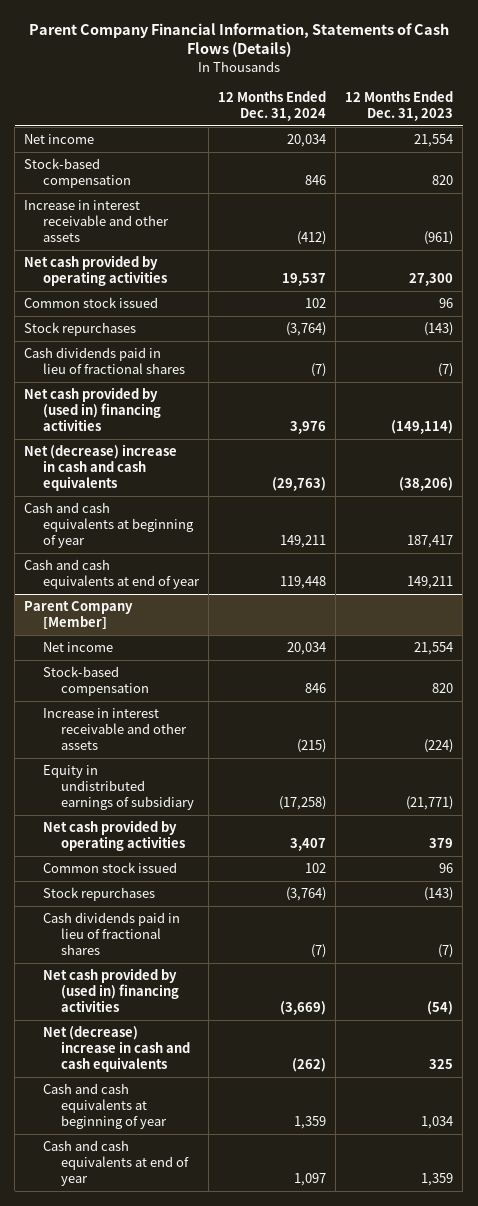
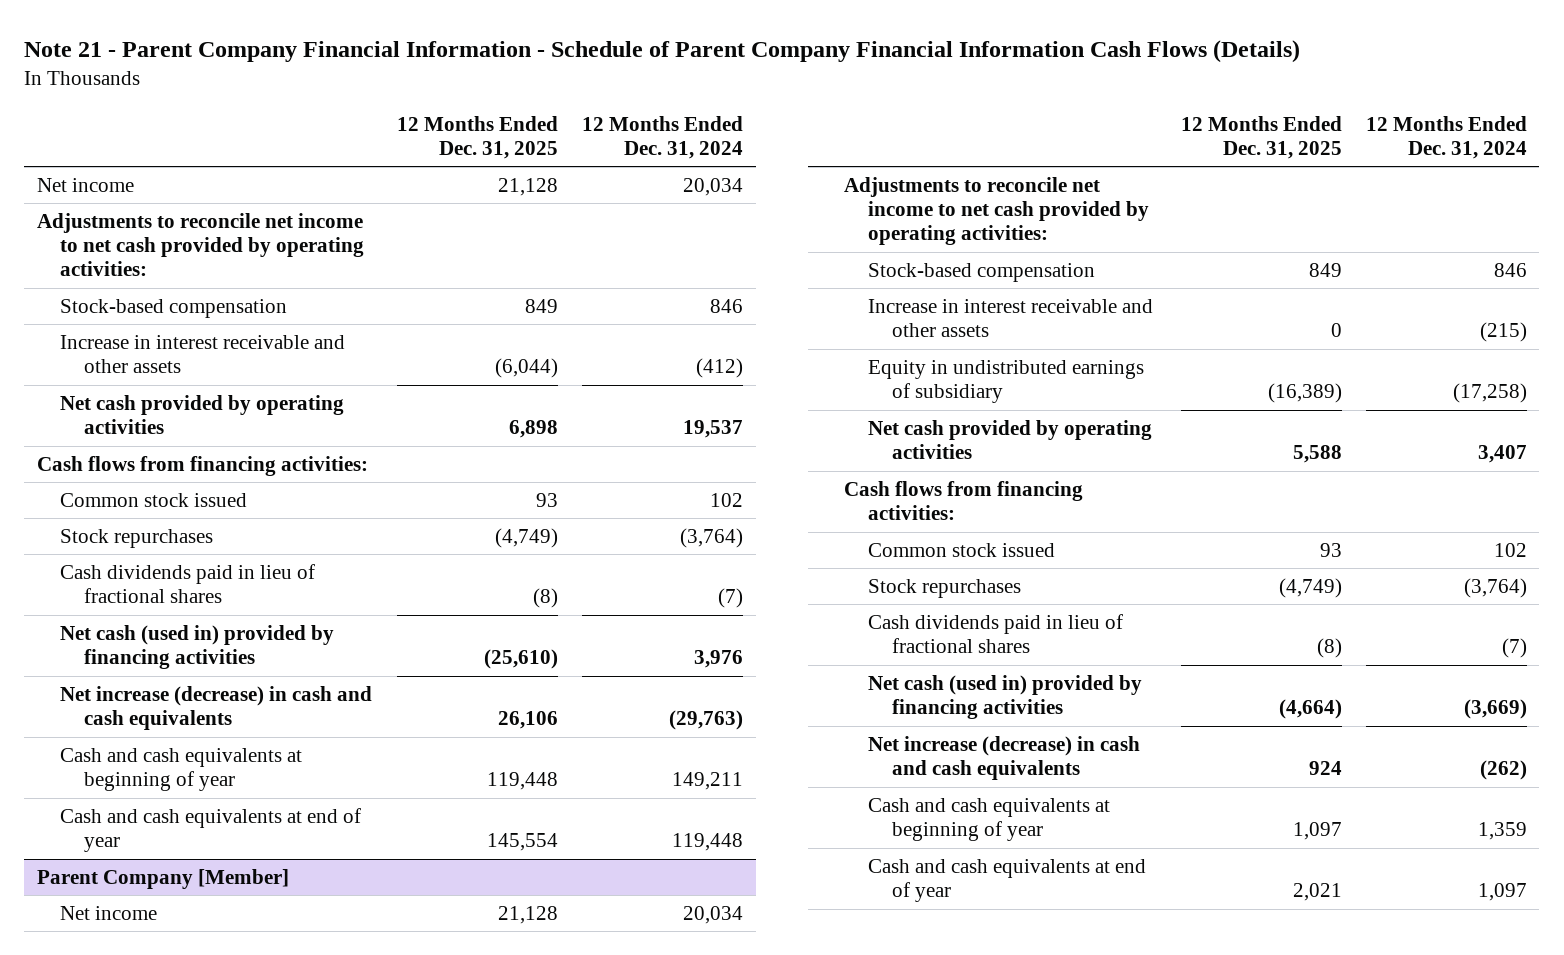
- Parent Company Financial Information, Statements of Cash Flows (Details)
+ Note 21 - Parent Company Financial Information - Schedule of Parent Company Financial Information Cash Flows (Details)
- | 12 Months Ended Dec. 31, 2024 | 12 Months Ended Dec. 31, 2023
+ | 12 Months Ended Dec. 31, 2025 | 12 Months Ended Dec. 31, 2024
+ Adjustments to reconcile net income to net cash provided by operating activities:
+ Cash flows from financing activities:
- Net cash provided by (used in) financing activities | 3,976 | (149,114)
- Net (decrease) increase in cash and cash equivalents | (29,763) | (38,206)
+ Net cash (used in) provided by financing activities | (25,610) | 3,976
+ Net increase (decrease) in cash and cash equivalents | 26,106 | (29,763)
@ Parent Company [Member]
+ Adjustments to reconcile net income to net cash provided by operating activities:
+ Cash flows from financing activities:
- Net cash provided by (used in) financing activities | (3,669) | (54)
- Net (decrease) increase in cash and cash equivalents | (262) | 325
+ Net cash (used in) provided by financing activities | (4,664) | (3,669)
+ Net increase (decrease) in cash and cash equivalents | 924 | (262)

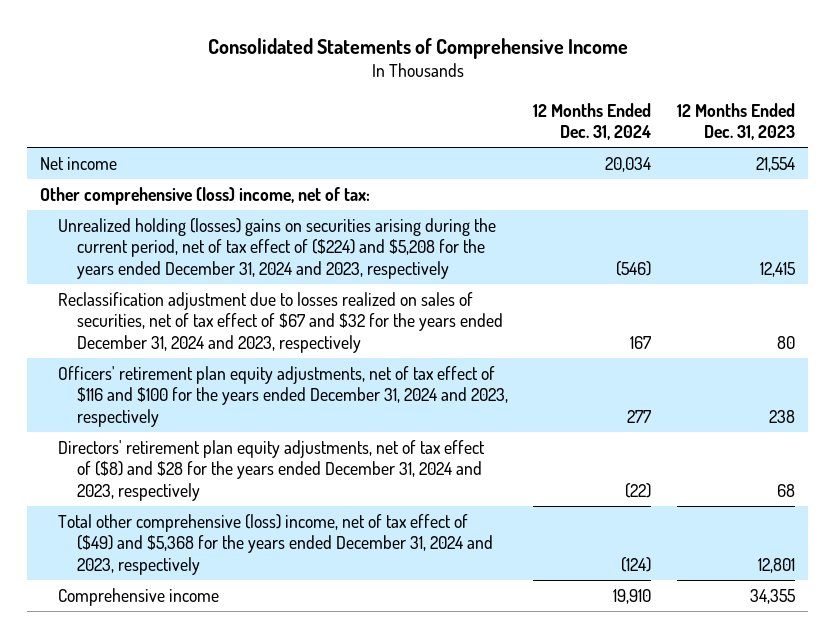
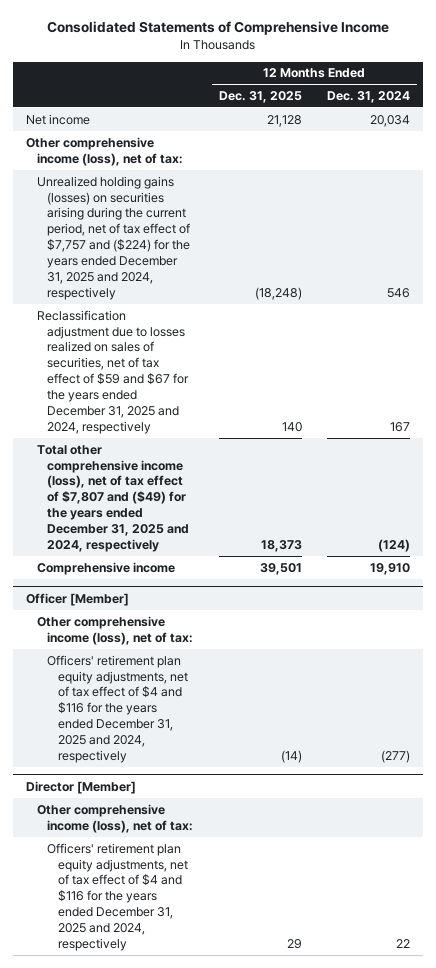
- | 12 Months Ended Dec. 31, 2024 | 12 Months Ended Dec. 31, 2023
+ | 12 Months Ended Dec. 31, 2025 | 12 Months Ended Dec. 31, 2024
- Other comprehensive (loss) income, net of tax:
- Unrealized holding (losses) gains on securities arising during the current period, net of tax effect of ($224) and $5,208 for the years ended December 31, 2024 and 2023, respectively | (546) | 12,415
- Reclassification adjustment due to losses realized on sales of securities, net of tax effect of $67 and $32 for the years ended December 31, 2024 and 2023, respectively | 167 | 80
- Officers' retirement plan equity adjustments, net of tax effect of $116 and $100 for the years ended December 31, 2024 and 2023, respectively | 277 | 238
- Directors' retirement plan equity adjustments, net of tax effect of ($8) and $28 for the years ended December 31, 2024 and 2023, respectively | (22) | 68
- Total other comprehensive (loss) income, net of tax effect of ($49) and $5,368 for the years ended December 31, 2024 and 2023, respectively | (124) | 12,801
+ Other comprehensive income (loss), net of tax:
+ Unrealized holding gains (losses) on securities arising during the current period, net of tax effect of $7,757 and ($224) for the years ended December 31, 2025 and 2024, respectively | (18,248) | 546
+ Reclassification adjustment due to losses realized on sales of securities, net of tax effect of $59 and $67 for the years ended December 31, 2025 and 2024, respectively | 140 | 167
+ Total other comprehensive income (loss), net of tax effect of $7,807 and ($49) for the years ended December 31, 2025 and 2024, respectively | 18,373 | (124)
+ Officer [Member]
+ Other comprehensive income (loss), net of tax:
+ Officers' retirement plan equity adjustments, net of tax effect of $4 and $116 for the years ended December 31, 2025 and 2024, respectively | (14) | (277)
+ Director [Member]
+ Other comprehensive income (loss), net of tax:
+ Officers' retirement plan equity adjustments, net of tax effect of $4 and $116 for the years ended December 31, 2025 and 2024, respectively | 29 | 22

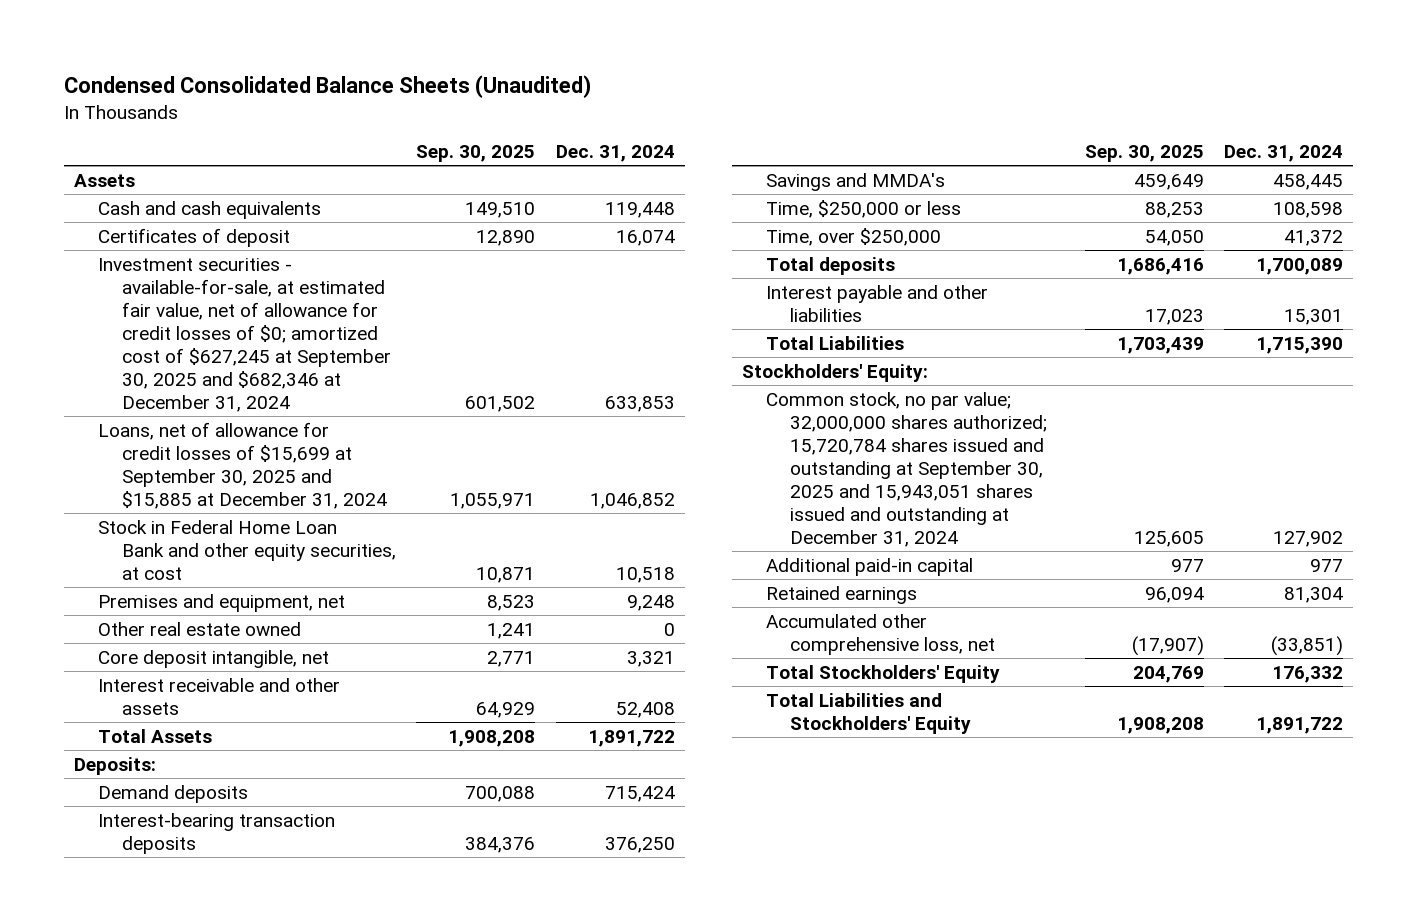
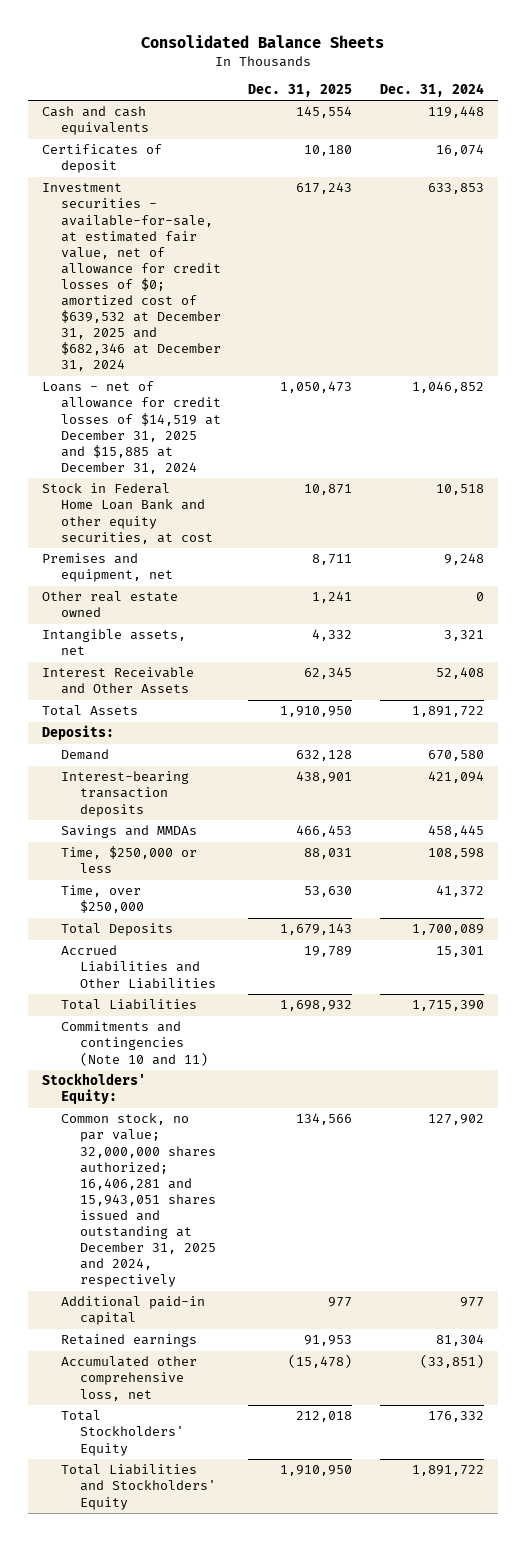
- Condensed Consolidated Balance Sheets (Unaudited)
+ Consolidated Balance Sheets
- | Sep. 30, 2025 | Dec. 31, 2024
+ | Dec. 31, 2025 | Dec. 31, 2024
- Assets
- Investment securities - available-for-sale, at estimated fair value, net of allowance for credit losses of $0; amortized cost of $627,245 at September 30, 2025 and $682,346 at December 31, 2024 | 601,502 | 633,853
- Loans, net of allowance for credit losses of $15,699 at September 30, 2025 and $15,885 at December 31, 2024 | 1,055,971 | 1,046,852
+ Investment securities - available-for-sale, at estimated fair value, net of allowance for credit losses of $0; amortized cost of $639,532 at December 31, 2025 and $682,346 at December 31, 2024 | 617,243 | 633,853
+ Loans - net of allowance for credit losses of $14,519 at December 31, 2025 and $15,885 at December 31, 2024 | 1,050,473 | 1,046,852
- Core deposit intangible, net | 2,771 | 3,321
- Interest receivable and other assets | 64,929 | 52,408
+ Intangible assets, net | 4,332 | 3,321
+ Interest Receivable and Other Assets | 62,345 | 52,408
- Demand deposits | 700,088 | 715,424
- Interest-bearing transaction deposits | 384,376 | 376,250
- Savings and MMDA's | 459,649 | 458,445
+ Demand | 632,128 | 670,580
+ Interest-bearing transaction deposits | 438,901 | 421,094
+ Savings and MMDAs | 466,453 | 458,445
- Total deposits | 1,686,416 | 1,700,089
- Interest payable and other liabilities | 17,023 | 15,301
+ Total Deposits | 1,679,143 | 1,700,089
+ Accrued Liabilities and Other Liabilities | 19,789 | 15,301
+ Commitments and contingencies (Note 10 and 11)
- Common stock, no par value; 32,000,000 shares authorized; 15,720,784 shares issued and outstanding at September 30, 2025 and 15,943,051 shares issued and outstanding at December 31, 2024 | 125,605 | 127,902
+ Common stock, no par value; 32,000,000 shares authorized; 16,406,281 and 15,943,051 shares issued and outstanding at December 31, 2025 and 2024, respectively | 134,566 | 127,902

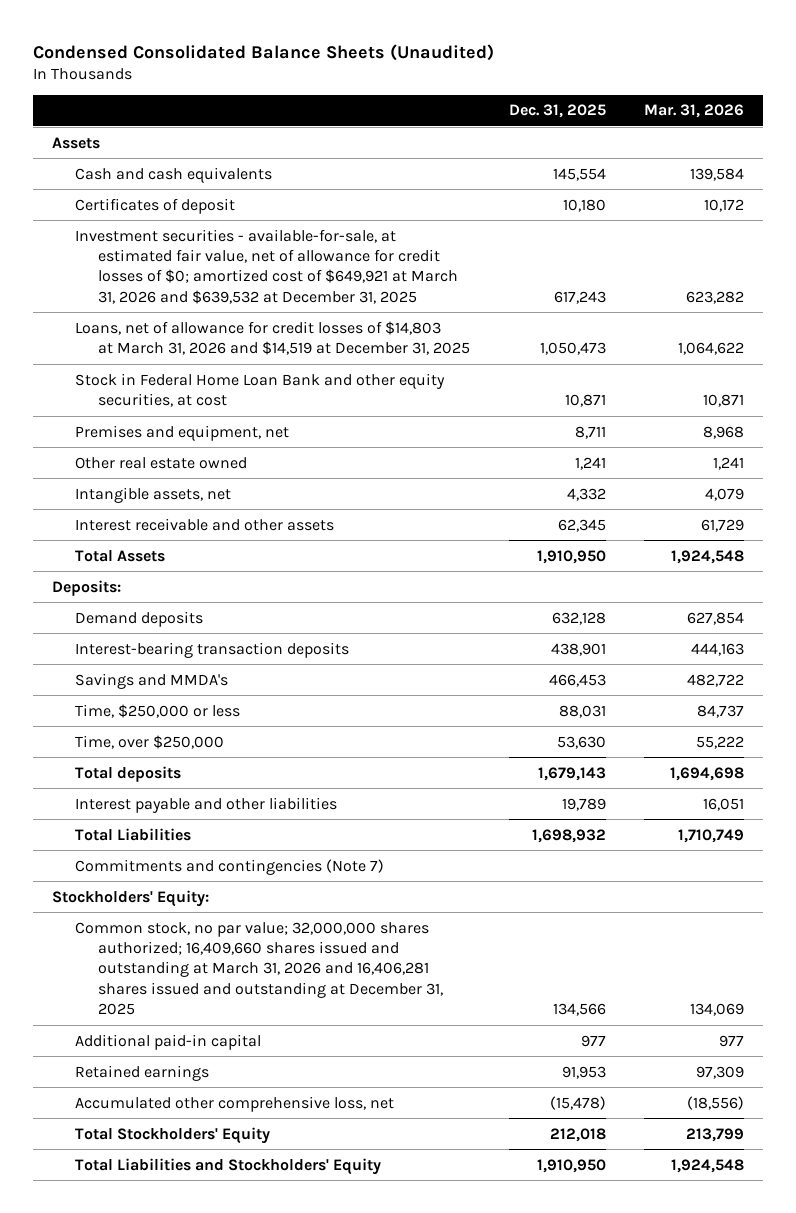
- Consolidated Balance Sheets
+ Condensed Consolidated Balance Sheets (Unaudited)
- | Dec. 31, 2025 | Dec. 31, 2024
+ | Dec. 31, 2025 | Mar. 31, 2026
+ Assets
- Investment securities - available-for-sale, at estimated fair value, net of allowance for credit losses of $0; amortized cost of $639,532 at December 31, 2025 and $682,346 at December 31, 2024 | 617,243 | 633,853
- Loans - net of allowance for credit losses of $14,519 at December 31, 2025 and $15,885 at December 31, 2024 | 1,050,473 | 1,046,852
+ Investment securities - available-for-sale, at estimated fair value, net of allowance for credit losses of $0; amortized cost of $649,921 at March 31, 2026 and $639,532 at December 31, 2025 | 617,243 | 623,282
+ Loans, net of allowance for credit losses of $14,803 at March 31, 2026 and $14,519 at December 31, 2025 | 1,050,473 | 1,064,622
- Interest Receivable and Other Assets | 62,345 | 52,408
+ Interest receivable and other assets | 62,345 | 61,729
- Demand | 632,128 | 670,580
+ Demand deposits | 632,128 | 627,854
- Savings and MMDAs | 466,453 | 458,445
+ Savings and MMDA's | 466,453 | 482,722
- Total Deposits | 1,679,143 | 1,700,089
- Accrued Liabilities and Other Liabilities | 19,789 | 15,301
+ Total deposits | 1,679,143 | 1,694,698
+ Interest payable and other liabilities | 19,789 | 16,051
- Commitments and contingencies (Note 10 and 11)
+ Commitments and contingencies (Note 7)
- Common stock, no par value; 32,000,000 shares authorized; 16,406,281 and 15,943,051 shares issued and outstanding at December 31, 2025 and 2024, respectively | 134,566 | 127,902
+ Common stock, no par value; 32,000,000 shares authorized; 16,409,660 shares issued and outstanding at March 31, 2026 and 16,406,281 shares issued and outstanding at December 31, 2025 | 134,566 | 134,069

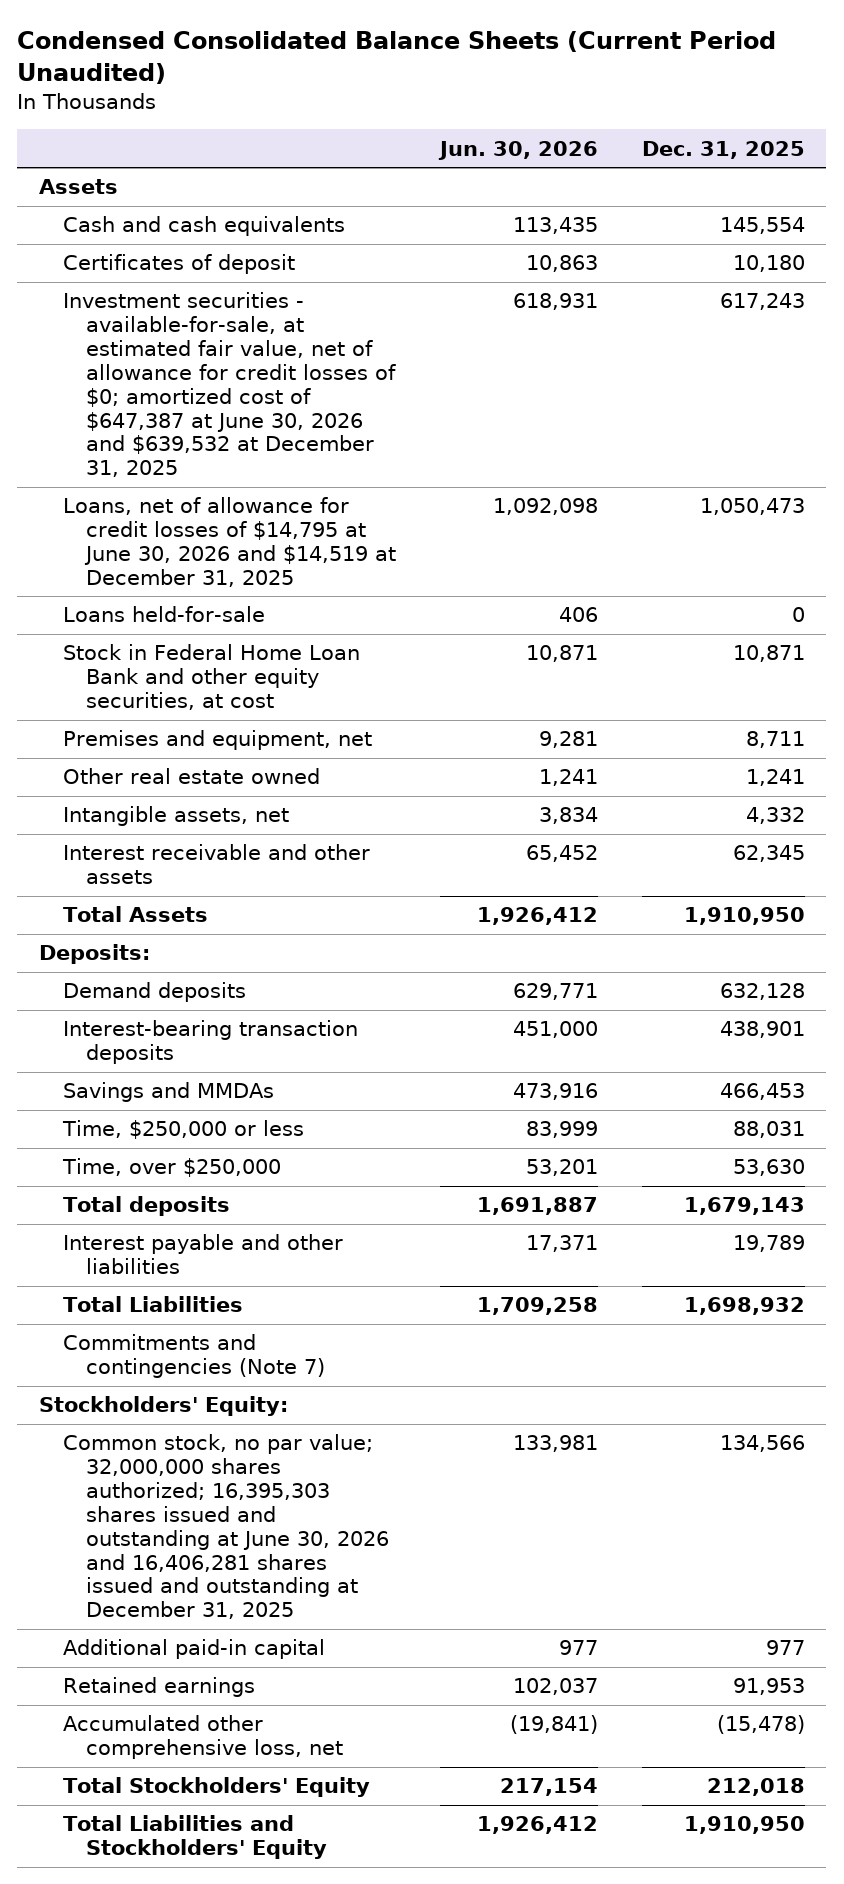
- Condensed Consolidated Balance Sheets (Unaudited)
+ Condensed Consolidated Balance Sheets (Current Period Unaudited)
- | Dec. 31, 2025 | Mar. 31, 2026
+ | Jun. 30, 2026 | Dec. 31, 2025
- Investment securities - available-for-sale, at estimated fair value, net of allowance for credit losses of $0; amortized cost of $649,921 at March 31, 2026 and $639,532 at December 31, 2025 | 617,243 | 623,282
- Loans, net of allowance for credit losses of $14,803 at March 31, 2026 and $14,519 at December 31, 2025 | 1,050,473 | 1,064,622
+ Investment securities - available-for-sale, at estimated fair value, net of allowance for credit losses of $0; amortized cost of $647,387 at June 30, 2026 and $639,532 at December 31, 2025 | 618,931 | 617,243
+ Loans, net of allowance for credit losses of $14,795 at June 30, 2026 and $14,519 at December 31, 2025 | 1,092,098 | 1,050,473
+ Loans held-for-sale | 406 | 0
- Savings and MMDA's | 466,453 | 482,722
+ Savings and MMDAs | 473,916 | 466,453
- Common stock, no par value; 32,000,000 shares authorized; 16,409,660 shares issued and outstanding at March 31, 2026 and 16,406,281 shares issued and outstanding at December 31, 2025 | 134,566 | 134,069
+ Common stock, no par value; 32,000,000 shares authorized; 16,395,303 shares issued and outstanding at June 30, 2026 and 16,406,281 shares issued and outstanding at December 31, 2025 | 133,981 | 134,566

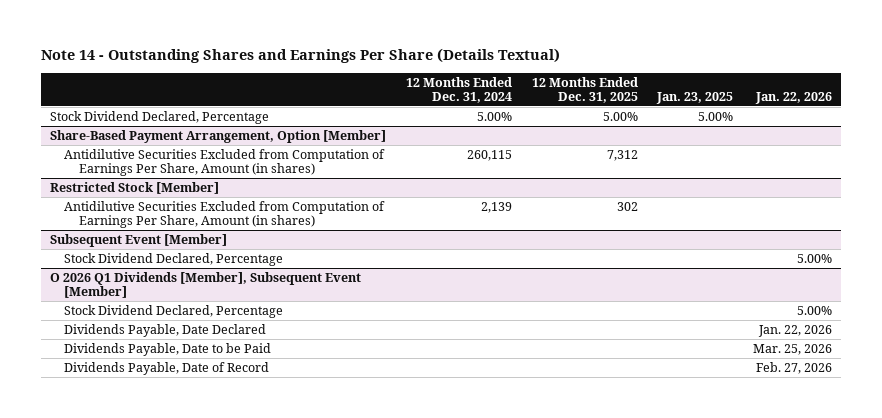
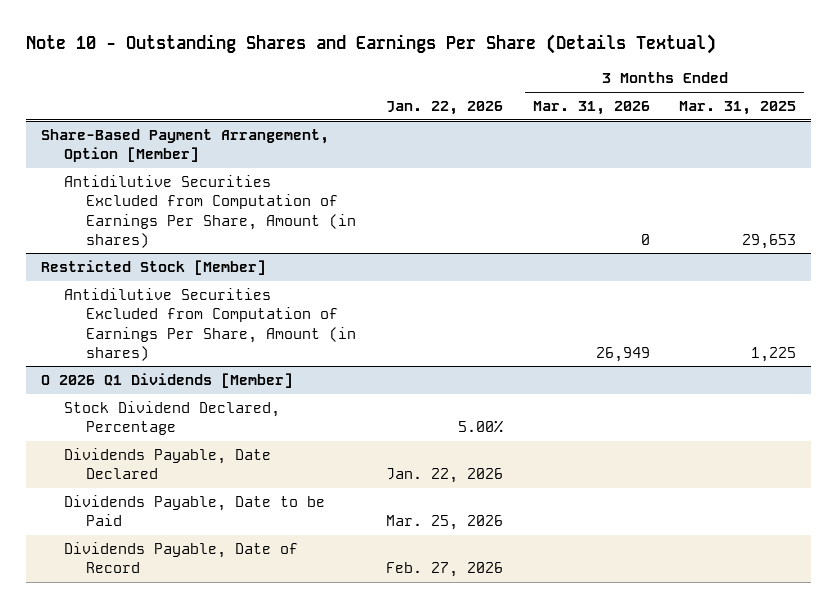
- Note 14 - Outstanding Shares and Earnings Per Share (Details Textual)
+ Note 10 - Outstanding Shares and Earnings Per Share (Details Textual)
- | 12 Months Ended Dec. 31, 2024 | 12 Months Ended Dec. 31, 2025 | Jan. 23, 2025 | Jan. 22, 2026
+ | Jan. 22, 2026 | 3 Months Ended Mar. 31, 2026 | 3 Months Ended Mar. 31, 2025
- Stock Dividend Declared, Percentage | 5.00% | 5.00% | 5.00% |
- Subsequent Event [Member]
- Stock Dividend Declared, Percentage | | | | 5.00%
- O 2026 Q1 Dividends [Member], Subsequent Event [Member]
+ O 2026 Q1 Dividends [Member]

